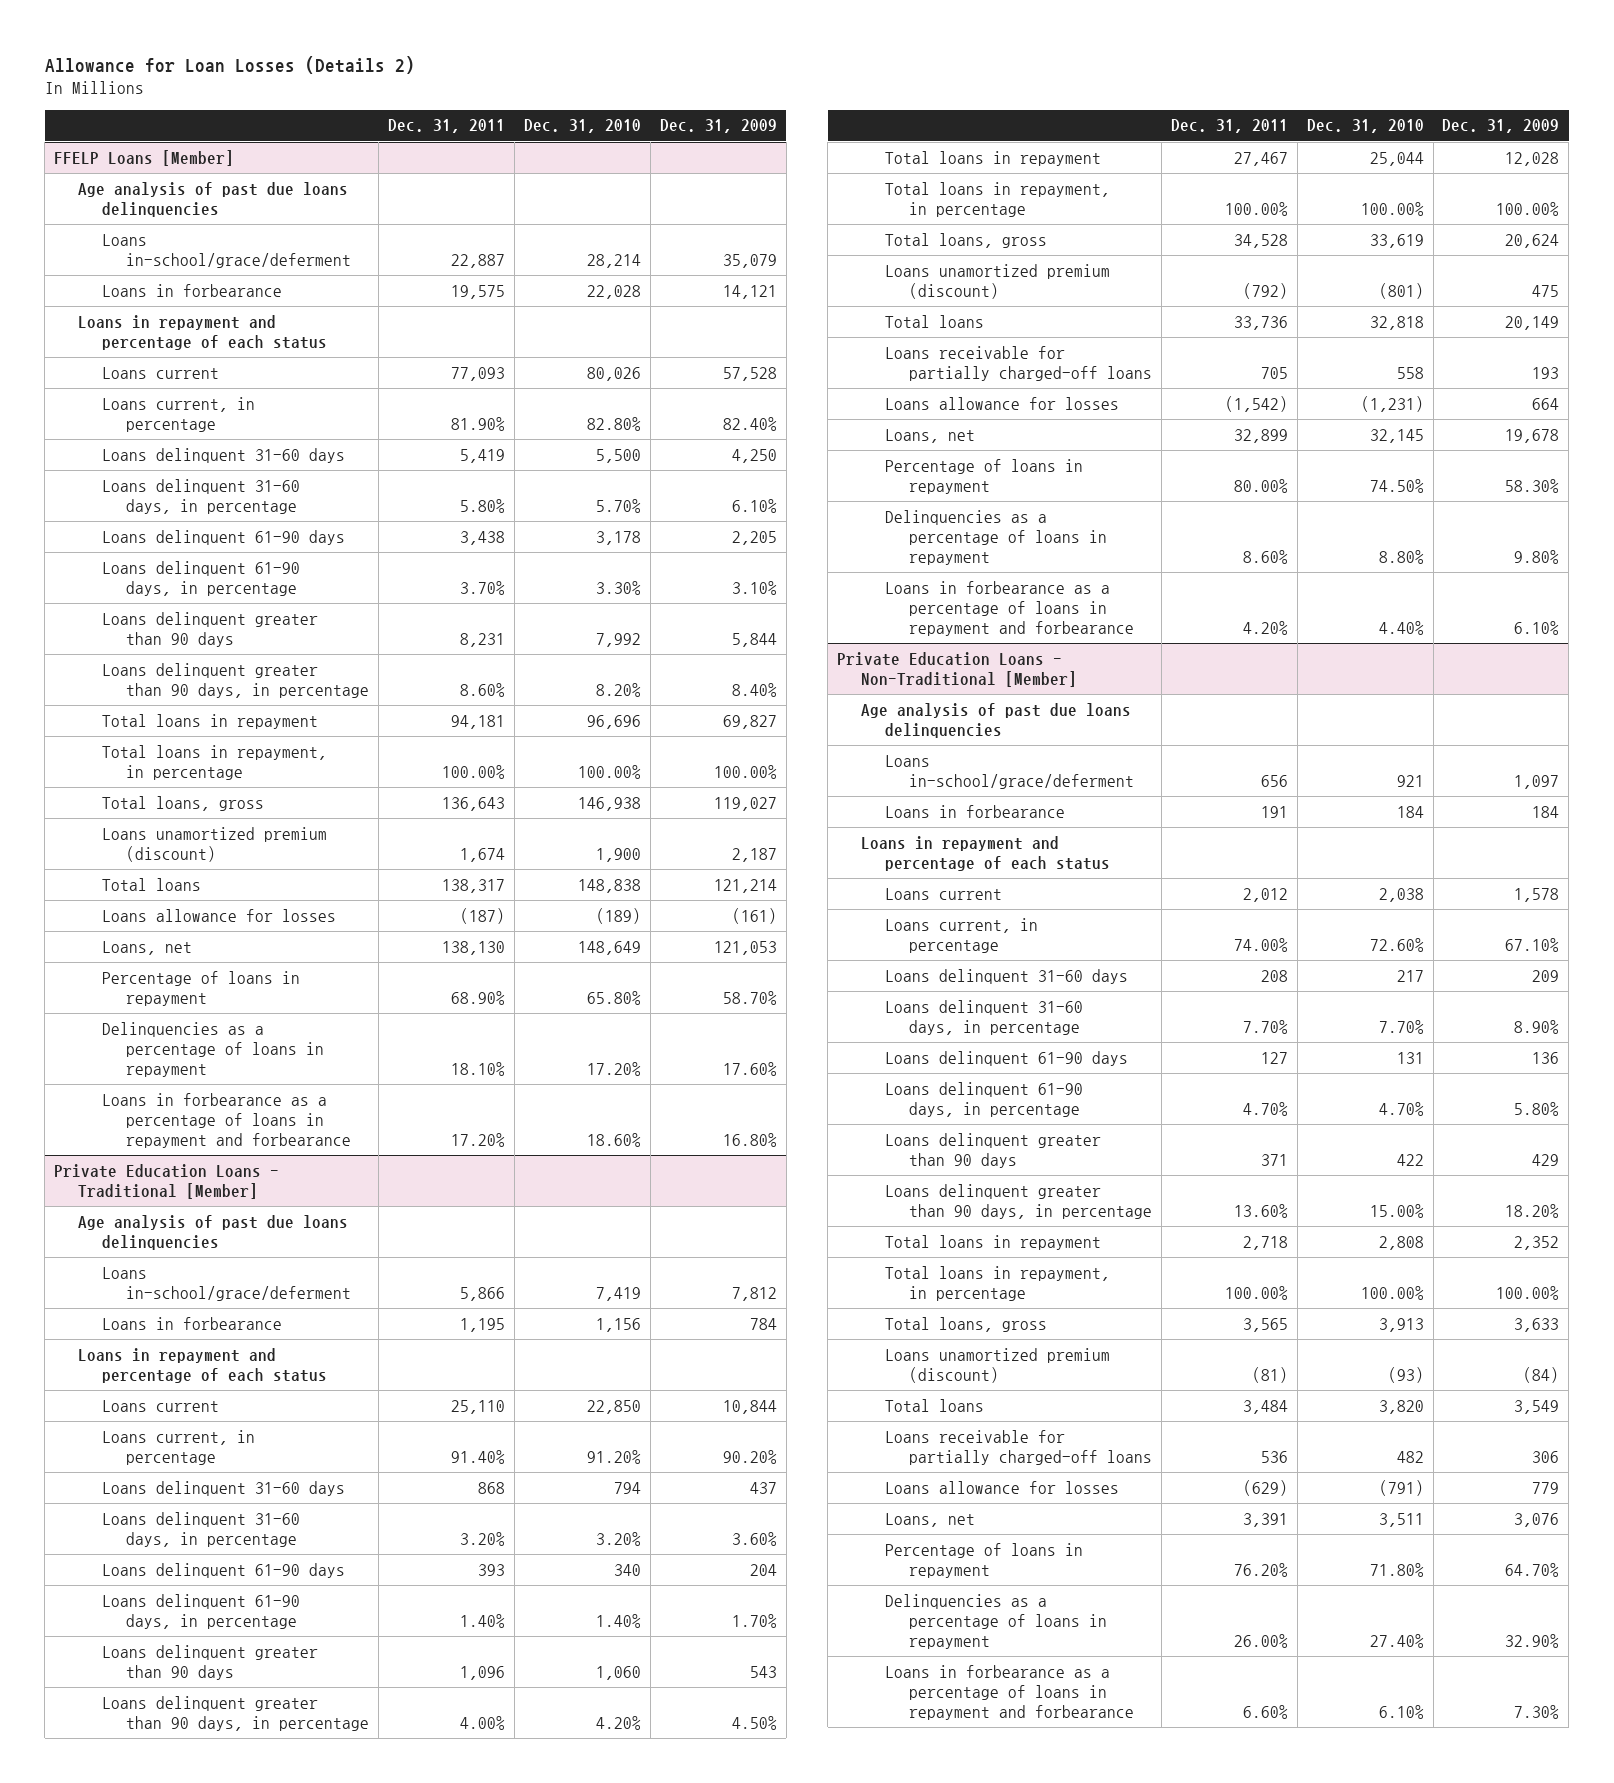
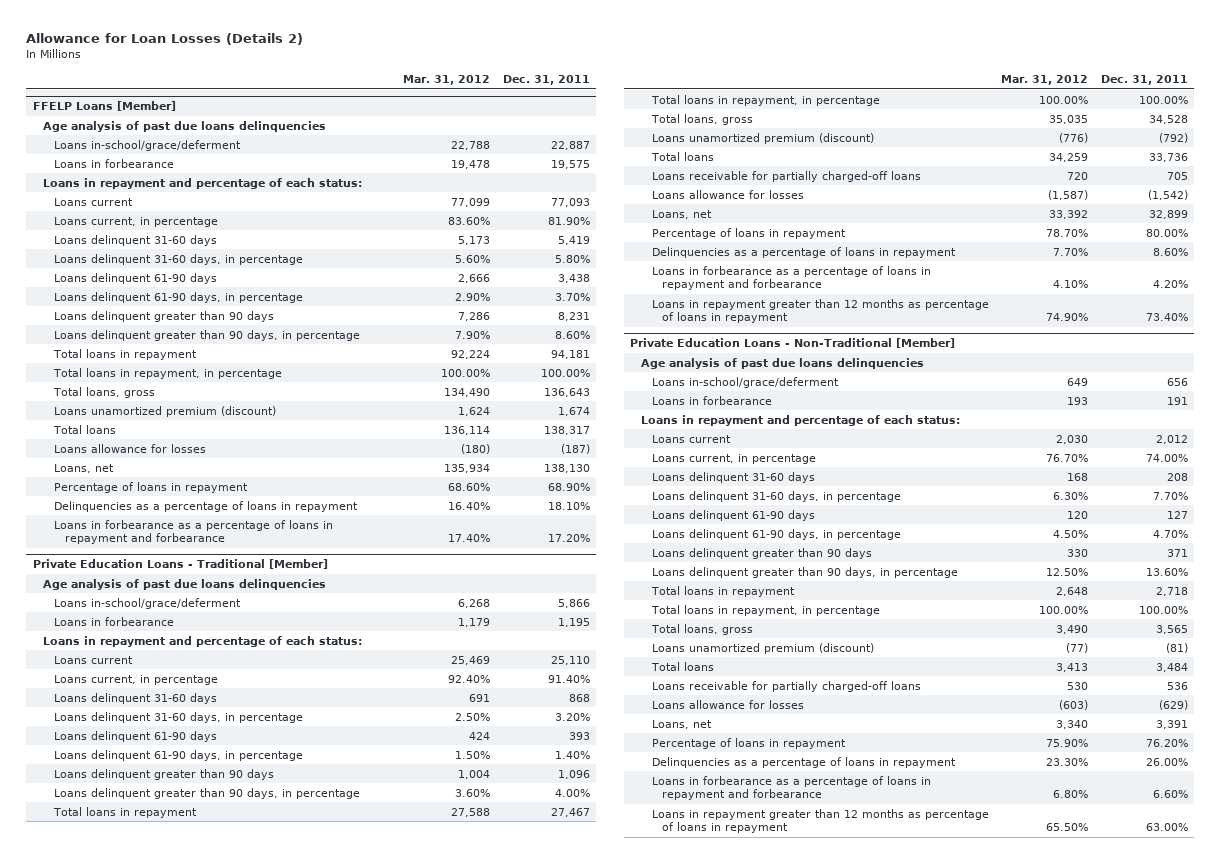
- | Dec. 31, 2011 | Dec. 31, 2010 | Dec. 31, 2009
+ | Mar. 31, 2012 | Dec. 31, 2011
@ FFELP Loans [Member]
- Loans in repayment and percentage of each status
+ Loans in repayment and percentage of each status:
@ Private Education Loans - Traditional [Member]
- Loans in repayment and percentage of each status
+ Loans in repayment and percentage of each status:
+ Loans in repayment greater than 12 months as percentage of loans in repayment | 74.90% | 73.40%
@ Private Education Loans - Non-Traditional [Member]
- Loans in repayment and percentage of each status
+ Loans in repayment and percentage of each status:
+ Loans in repayment greater than 12 months as percentage of loans in repayment | 65.50% | 63.00%

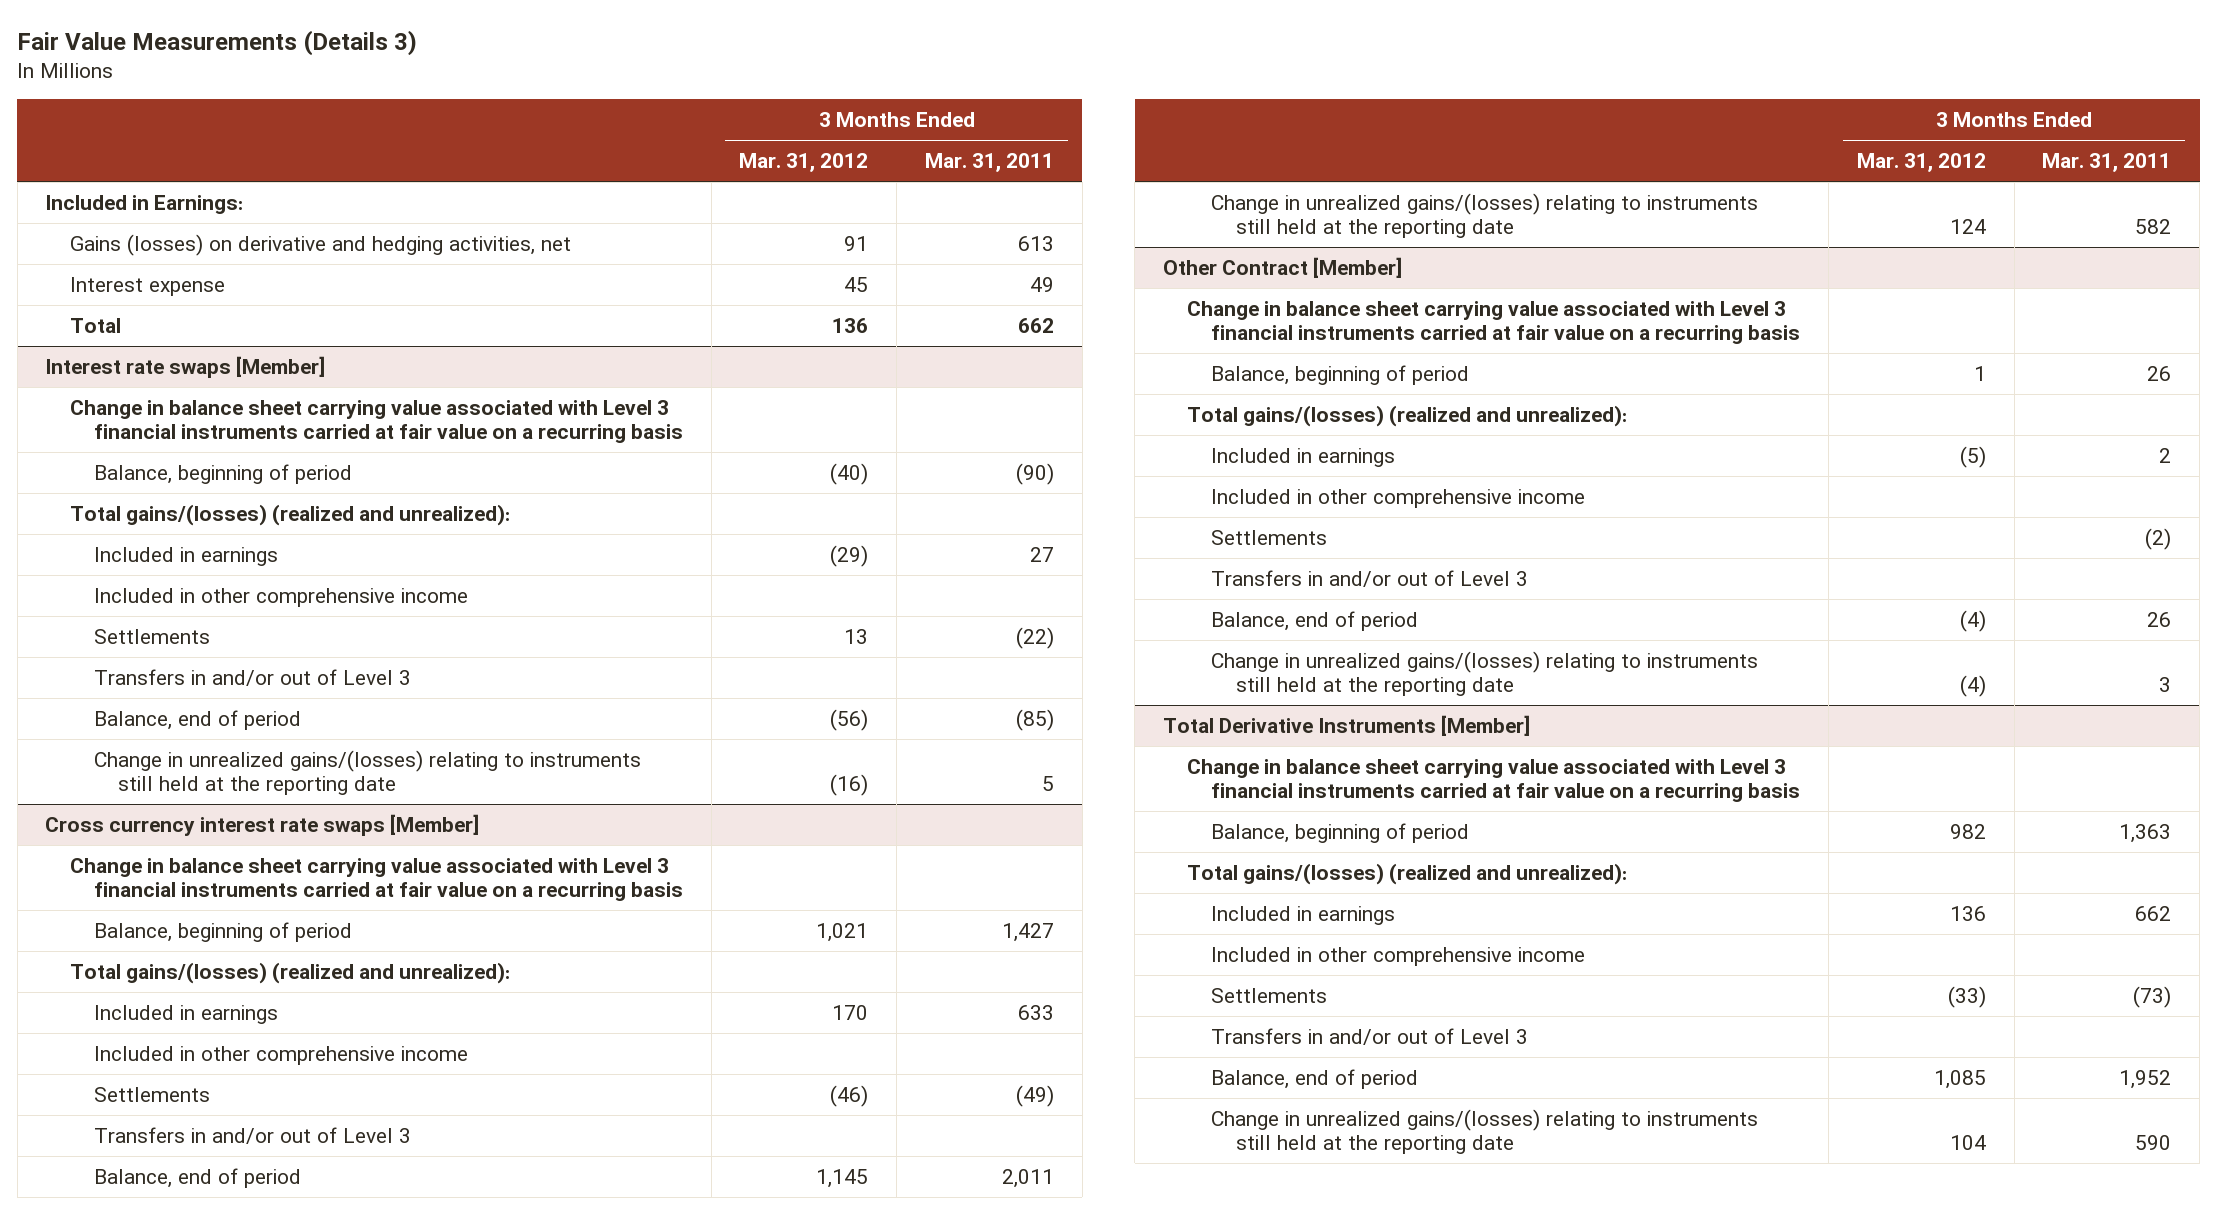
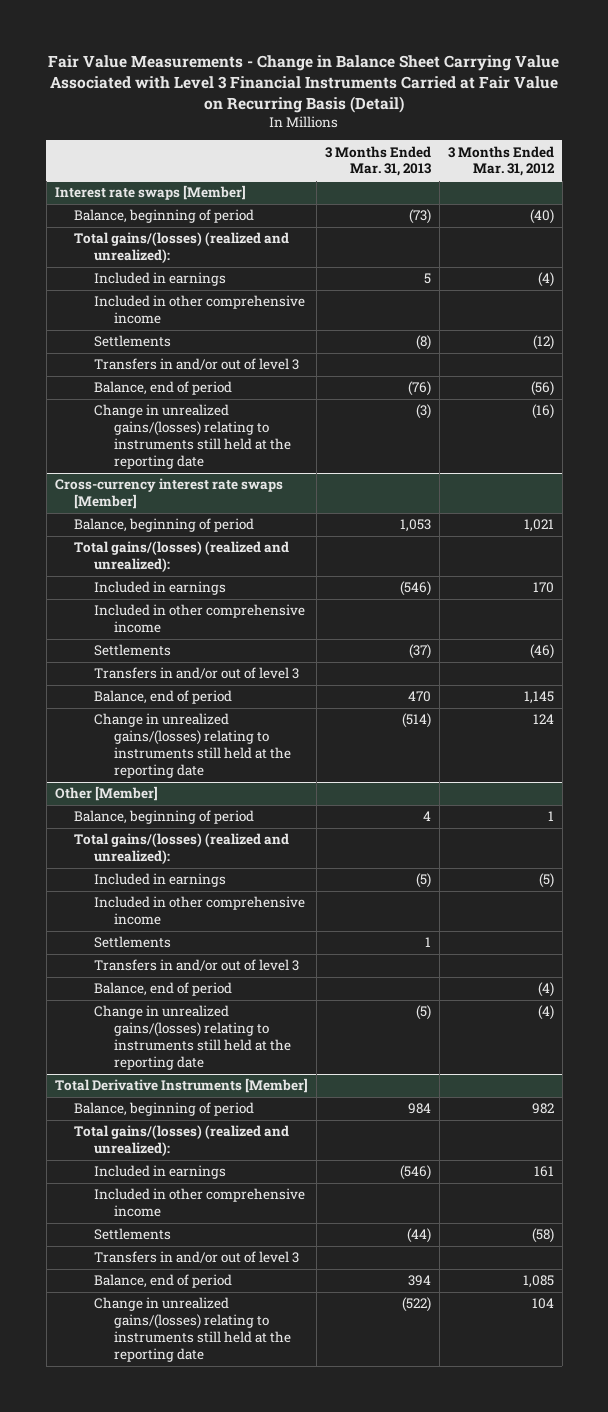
- Fair Value Measurements (Details 3)
+ Fair Value Measurements - Change in Balance Sheet Carrying Value Associated with Level 3 Financial Instruments Carried at Fair Value on Recurring Basis (Detail)
- | 3 Months Ended Mar. 31, 2012 | 3 Months Ended Mar. 31, 2011
+ | 3 Months Ended Mar. 31, 2013 | 3 Months Ended Mar. 31, 2012
- Included in Earnings:
- Gains (losses) on derivative and hedging activities, net | 91 | 613
- Interest expense | 45 | 49
- Total | 136 | 662
@ Interest rate swaps [Member]
- Change in balance sheet carrying value associated with Level 3 financial instruments carried at fair value on a recurring basis
- Included in earnings | (29) | 27
+ Included in earnings | 5 | (4)
- Settlements | 13 | (22)
- Transfers in and/or out of Level 3
+ Settlements | (8) | (12)
+ Transfers in and/or out of level 3
- Cross currency interest rate swaps [Member]
- Change in balance sheet carrying value associated with Level 3 financial instruments carried at fair value on a recurring basis
+ Cross-currency interest rate swaps [Member]
- Transfers in and/or out of Level 3
+ Transfers in and/or out of level 3
- Other Contract [Member]
- Change in balance sheet carrying value associated with Level 3 financial instruments carried at fair value on a recurring basis
+ Other [Member]
- Transfers in and/or out of Level 3
+ Transfers in and/or out of level 3
@ Total Derivative Instruments [Member]
- Change in balance sheet carrying value associated with Level 3 financial instruments carried at fair value on a recurring basis
- Included in earnings | 136 | 662
+ Included in earnings | (546) | 161
- Settlements | (33) | (73)
- Transfers in and/or out of Level 3
+ Settlements | (44) | (58)
+ Transfers in and/or out of level 3

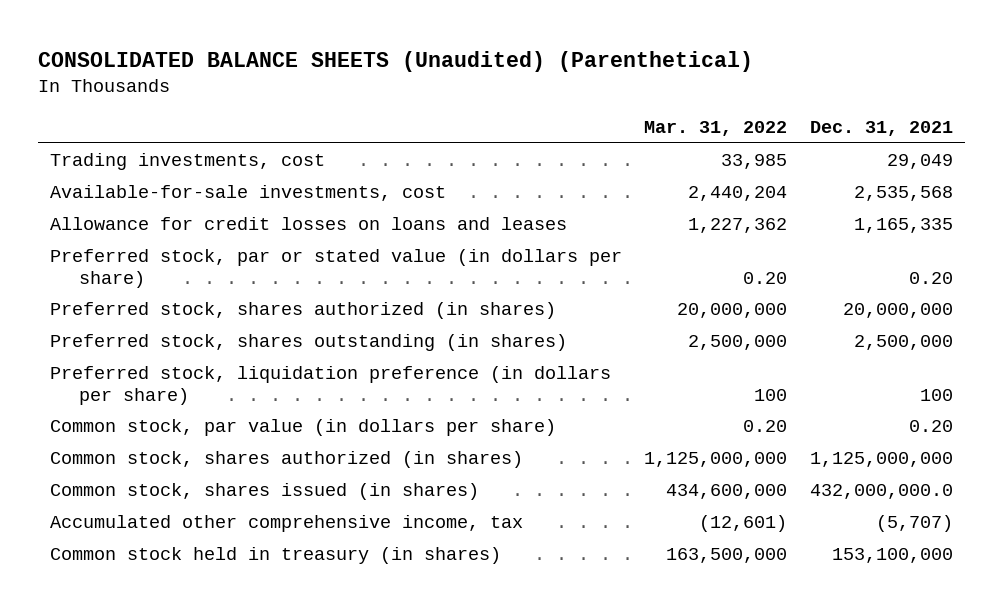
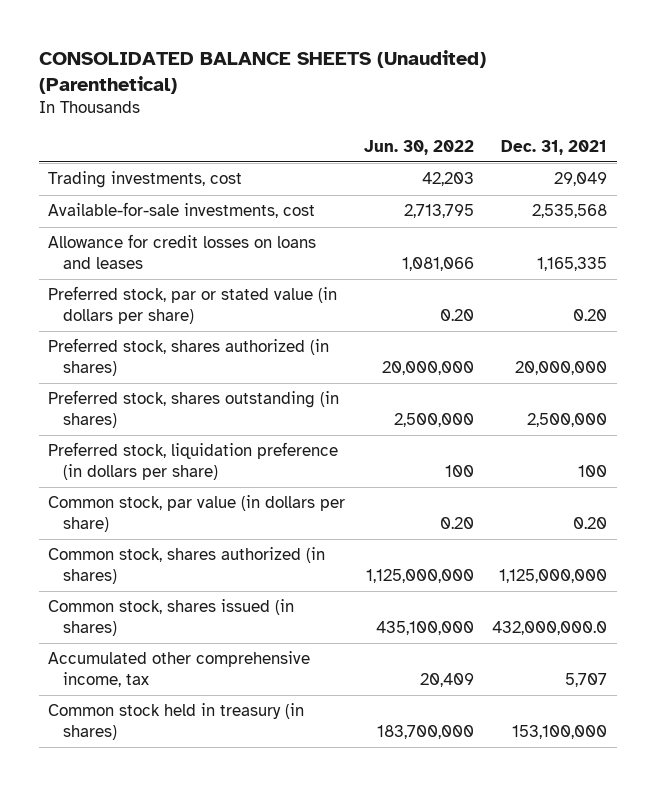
- | Mar. 31, 2022 | Dec. 31, 2021
+ | Jun. 30, 2022 | Dec. 31, 2021
- Accumulated other comprehensive income, tax | (12,601) | (5,707)
+ Accumulated other comprehensive income, tax | 20,409 | 5,707

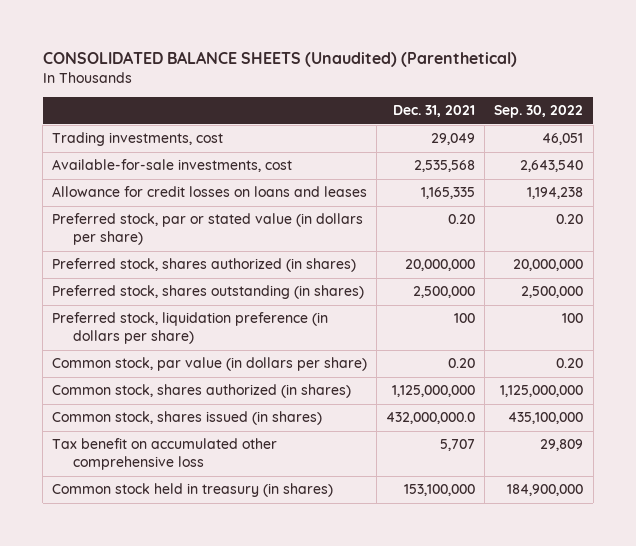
- | Jun. 30, 2022 | Dec. 31, 2021
+ | Dec. 31, 2021 | Sep. 30, 2022
- Accumulated other comprehensive income, tax | 20,409 | 5,707
+ Tax benefit on accumulated other comprehensive loss | 5,707 | 29,809

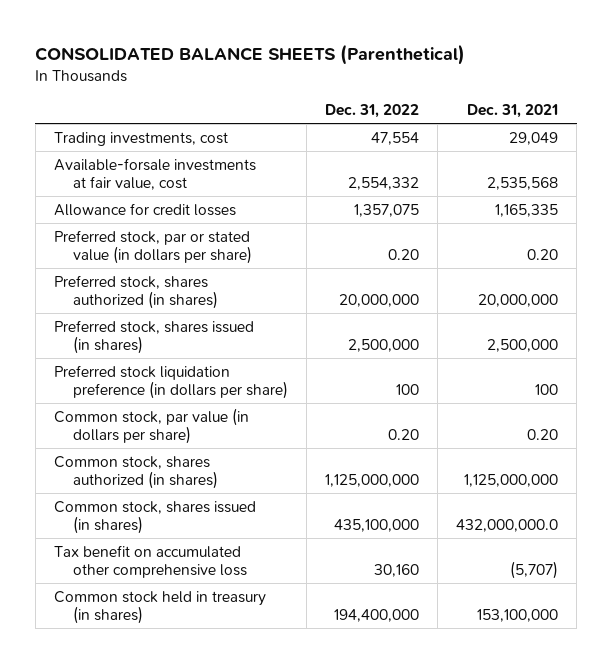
- CONSOLIDATED BALANCE SHEETS (Unaudited) (Parenthetical)
+ CONSOLIDATED BALANCE SHEETS (Parenthetical)
- | Dec. 31, 2021 | Sep. 30, 2022
+ | Dec. 31, 2022 | Dec. 31, 2021
- Available-for-sale investments, cost | 2,535,568 | 2,643,540
- Allowance for credit losses on loans and leases | 1,165,335 | 1,194,238
+ Available-forsale investments at fair value, cost | 2,554,332 | 2,535,568
+ Allowance for credit losses | 1,357,075 | 1,165,335
- Preferred stock, shares outstanding (in shares) | 2,500,000 | 2,500,000
- Preferred stock, liquidation preference (in dollars per share) | 100 | 100
+ Preferred stock, shares issued (in shares) | 2,500,000 | 2,500,000
+ Preferred stock liquidation preference (in dollars per share) | 100 | 100
- Tax benefit on accumulated other comprehensive loss | 5,707 | 29,809
+ Tax benefit on accumulated other comprehensive loss | 30,160 | (5,707)

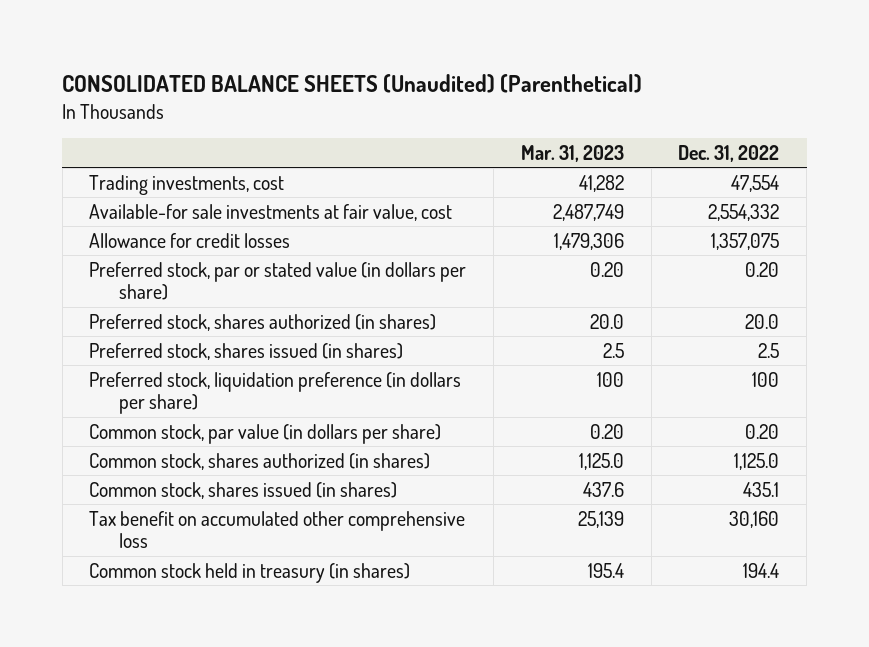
- CONSOLIDATED BALANCE SHEETS (Parenthetical)
+ CONSOLIDATED BALANCE SHEETS (Unaudited) (Parenthetical)
- | Dec. 31, 2022 | Dec. 31, 2021
+ | Mar. 31, 2023 | Dec. 31, 2022
- Available-forsale investments at fair value, cost | 2,554,332 | 2,535,568
+ Available-for sale investments at fair value, cost | 2,487,749 | 2,554,332
- Preferred stock, shares authorized (in shares) | 20,000,000 | 20,000,000
- Preferred stock, shares issued (in shares) | 2,500,000 | 2,500,000
- Preferred stock liquidation preference (in dollars per share) | 100 | 100
+ Preferred stock, shares authorized (in shares) | 20.0 | 20.0
+ Preferred stock, shares issued (in shares) | 2.5 | 2.5
+ Preferred stock, liquidation preference (in dollars per share) | 100 | 100
- Common stock, shares authorized (in shares) | 1,125,000,000 | 1,125,000,000
- Common stock, shares issued (in shares) | 435,100,000 | 432,000,000.0
+ Common stock, shares authorized (in shares) | 1,125.0 | 1,125.0
+ Common stock, shares issued (in shares) | 437.6 | 435.1
- Common stock held in treasury (in shares) | 194,400,000 | 153,100,000
+ Common stock held in treasury (in shares) | 195.4 | 194.4

